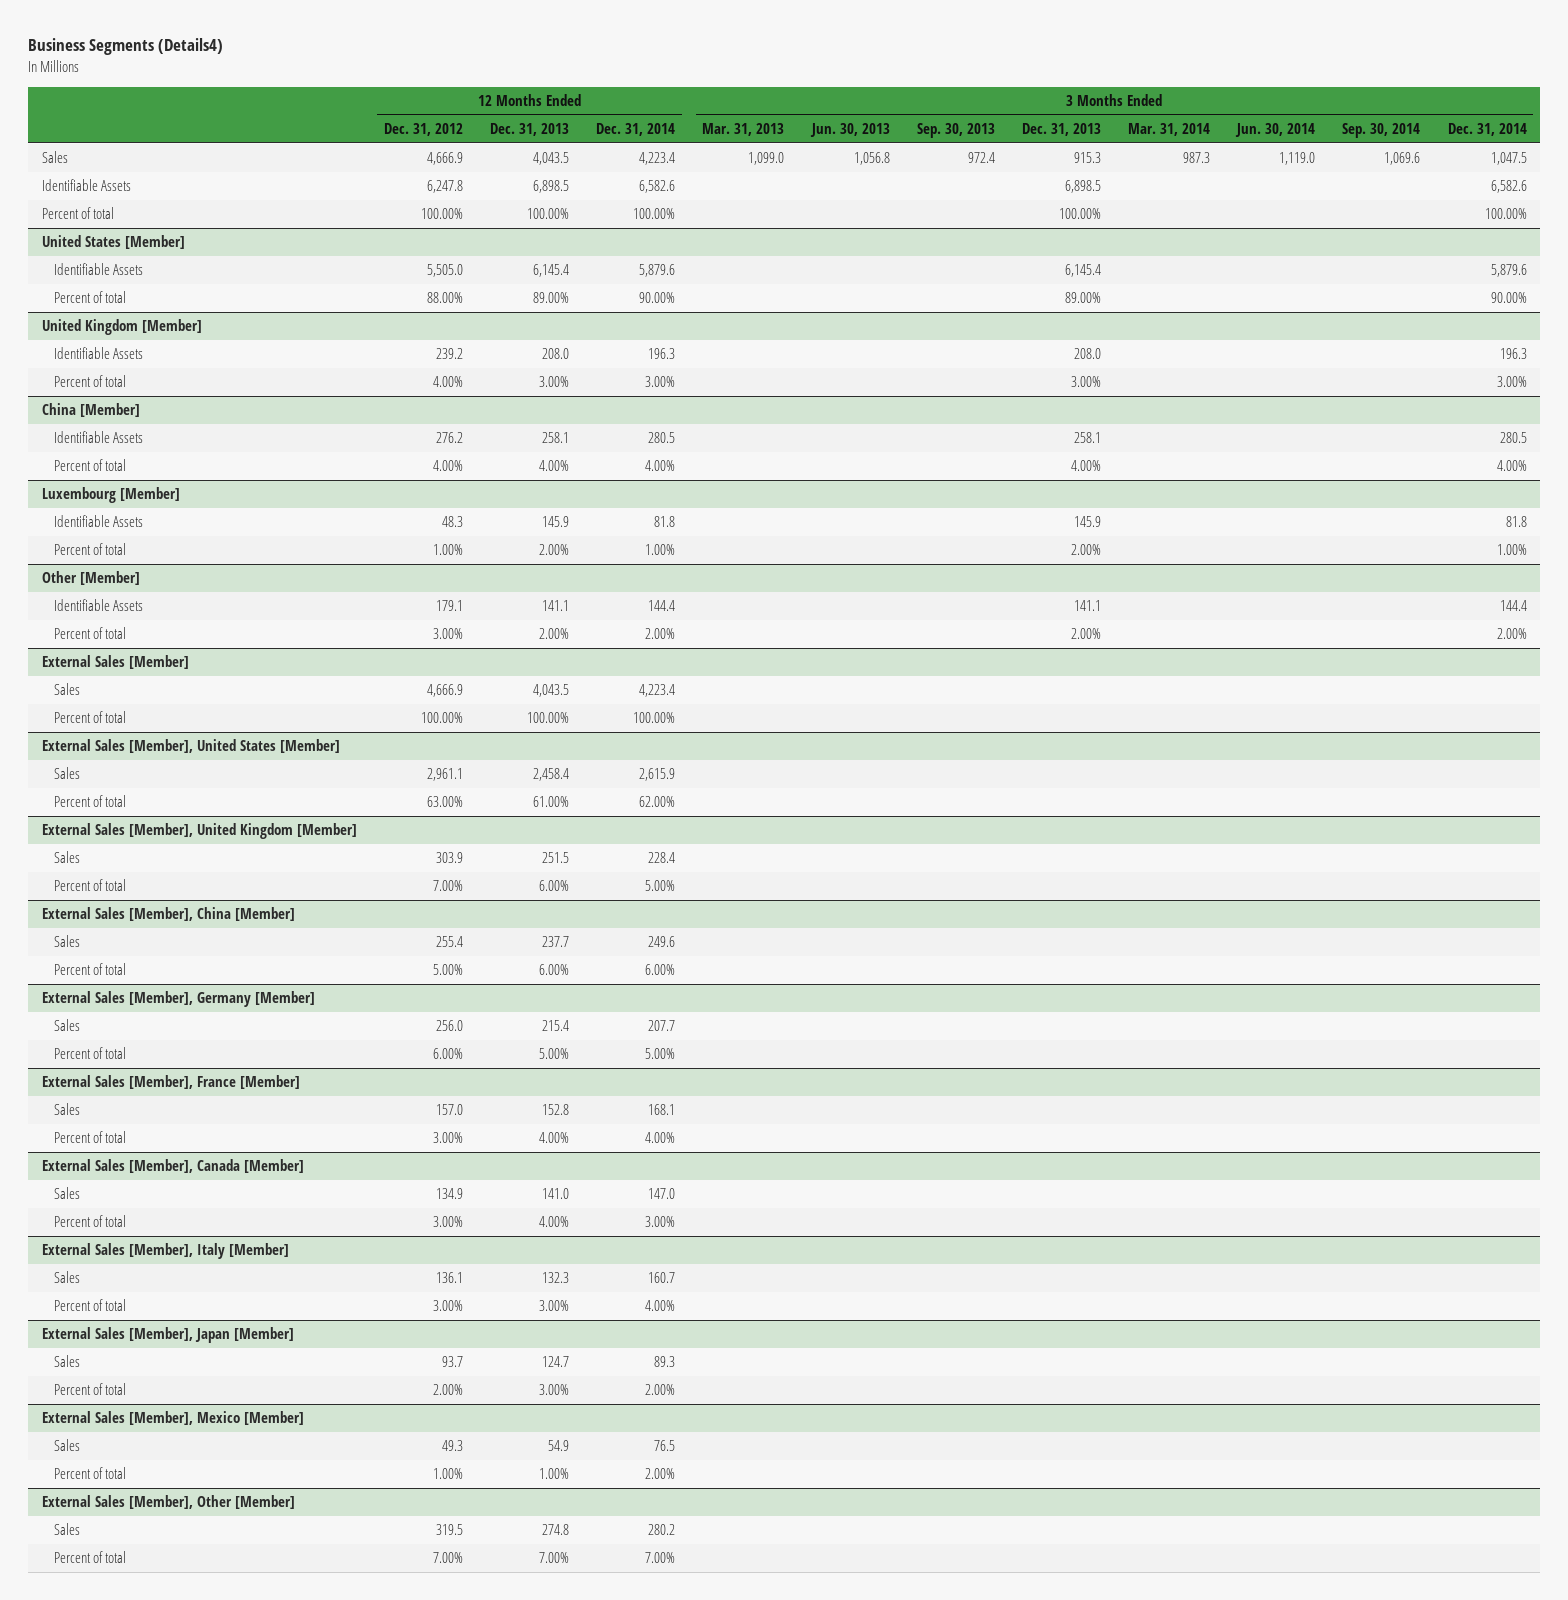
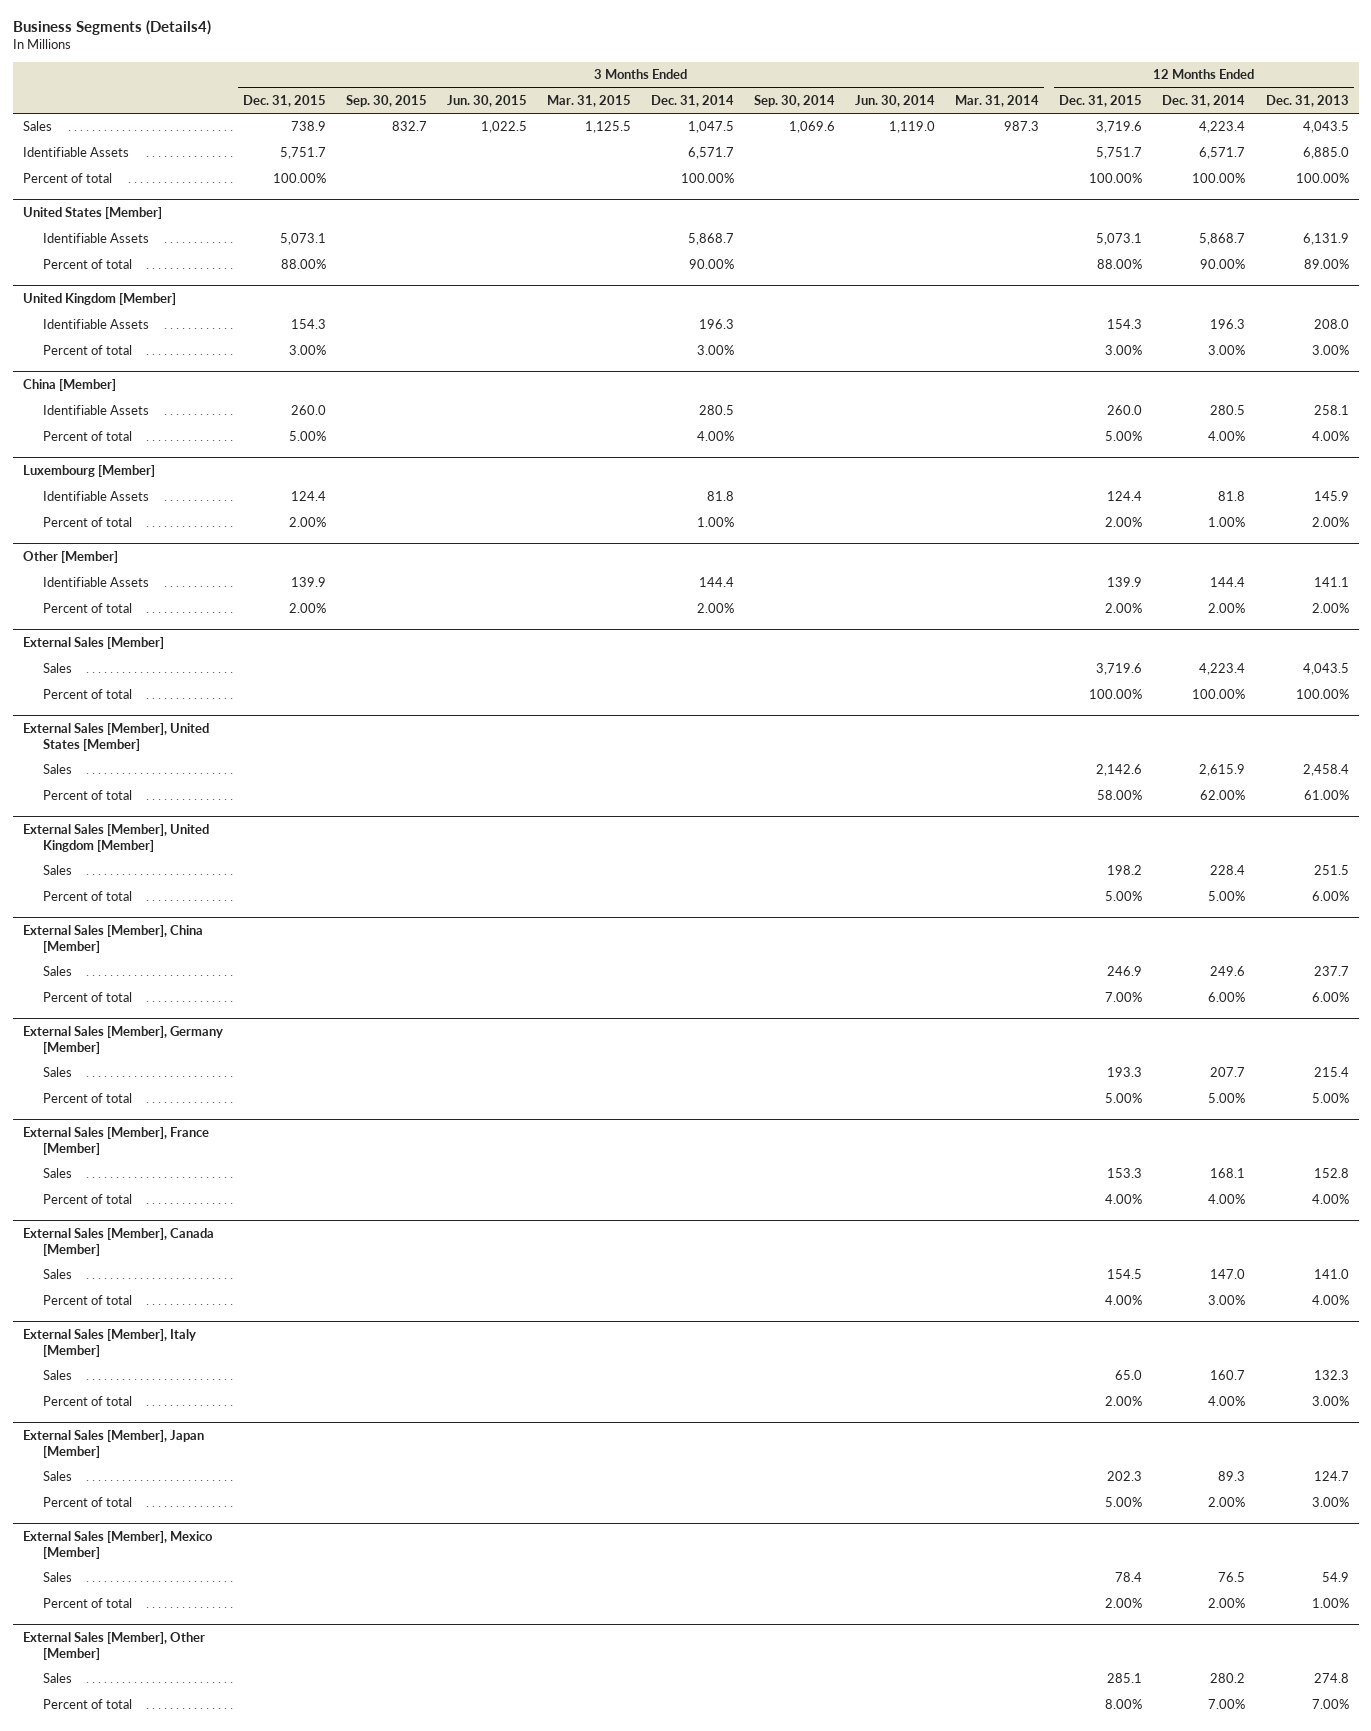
- | 12 Months Ended Dec. 31, 2012 | 12 Months Ended Dec. 31, 2013 | 12 Months Ended Dec. 31, 2014 | 3 Months Ended Mar. 31, 2013 | 3 Months Ended Jun. 30, 2013 | 3 Months Ended Sep. 30, 2013 | 3 Months Ended Dec. 31, 2013 | 3 Months Ended Mar. 31, 2014 | 3 Months Ended Jun. 30, 2014 | 3 Months Ended Sep. 30, 2014 | 3 Months Ended Dec. 31, 2014
+ | 3 Months Ended Dec. 31, 2015 | 3 Months Ended Sep. 30, 2015 | 3 Months Ended Jun. 30, 2015 | 3 Months Ended Mar. 31, 2015 | 3 Months Ended Dec. 31, 2014 | 3 Months Ended Sep. 30, 2014 | 3 Months Ended Jun. 30, 2014 | 3 Months Ended Mar. 31, 2014 | 12 Months Ended Dec. 31, 2015 | 12 Months Ended Dec. 31, 2014 | 12 Months Ended Dec. 31, 2013
- Identifiable Assets | 6,247.8 | 6,898.5 | 6,582.6 | | | | 6,898.5 | | | | 6,582.6
+ Identifiable Assets | 5,751.7 | | | | 6,571.7 | | | | 5,751.7 | 6,571.7 | 6,885.0
@ United States [Member]
- Identifiable Assets | 5,505.0 | 6,145.4 | 5,879.6 | | | | 6,145.4 | | | | 5,879.6
+ Identifiable Assets | 5,073.1 | | | | 5,868.7 | | | | 5,073.1 | 5,868.7 | 6,131.9

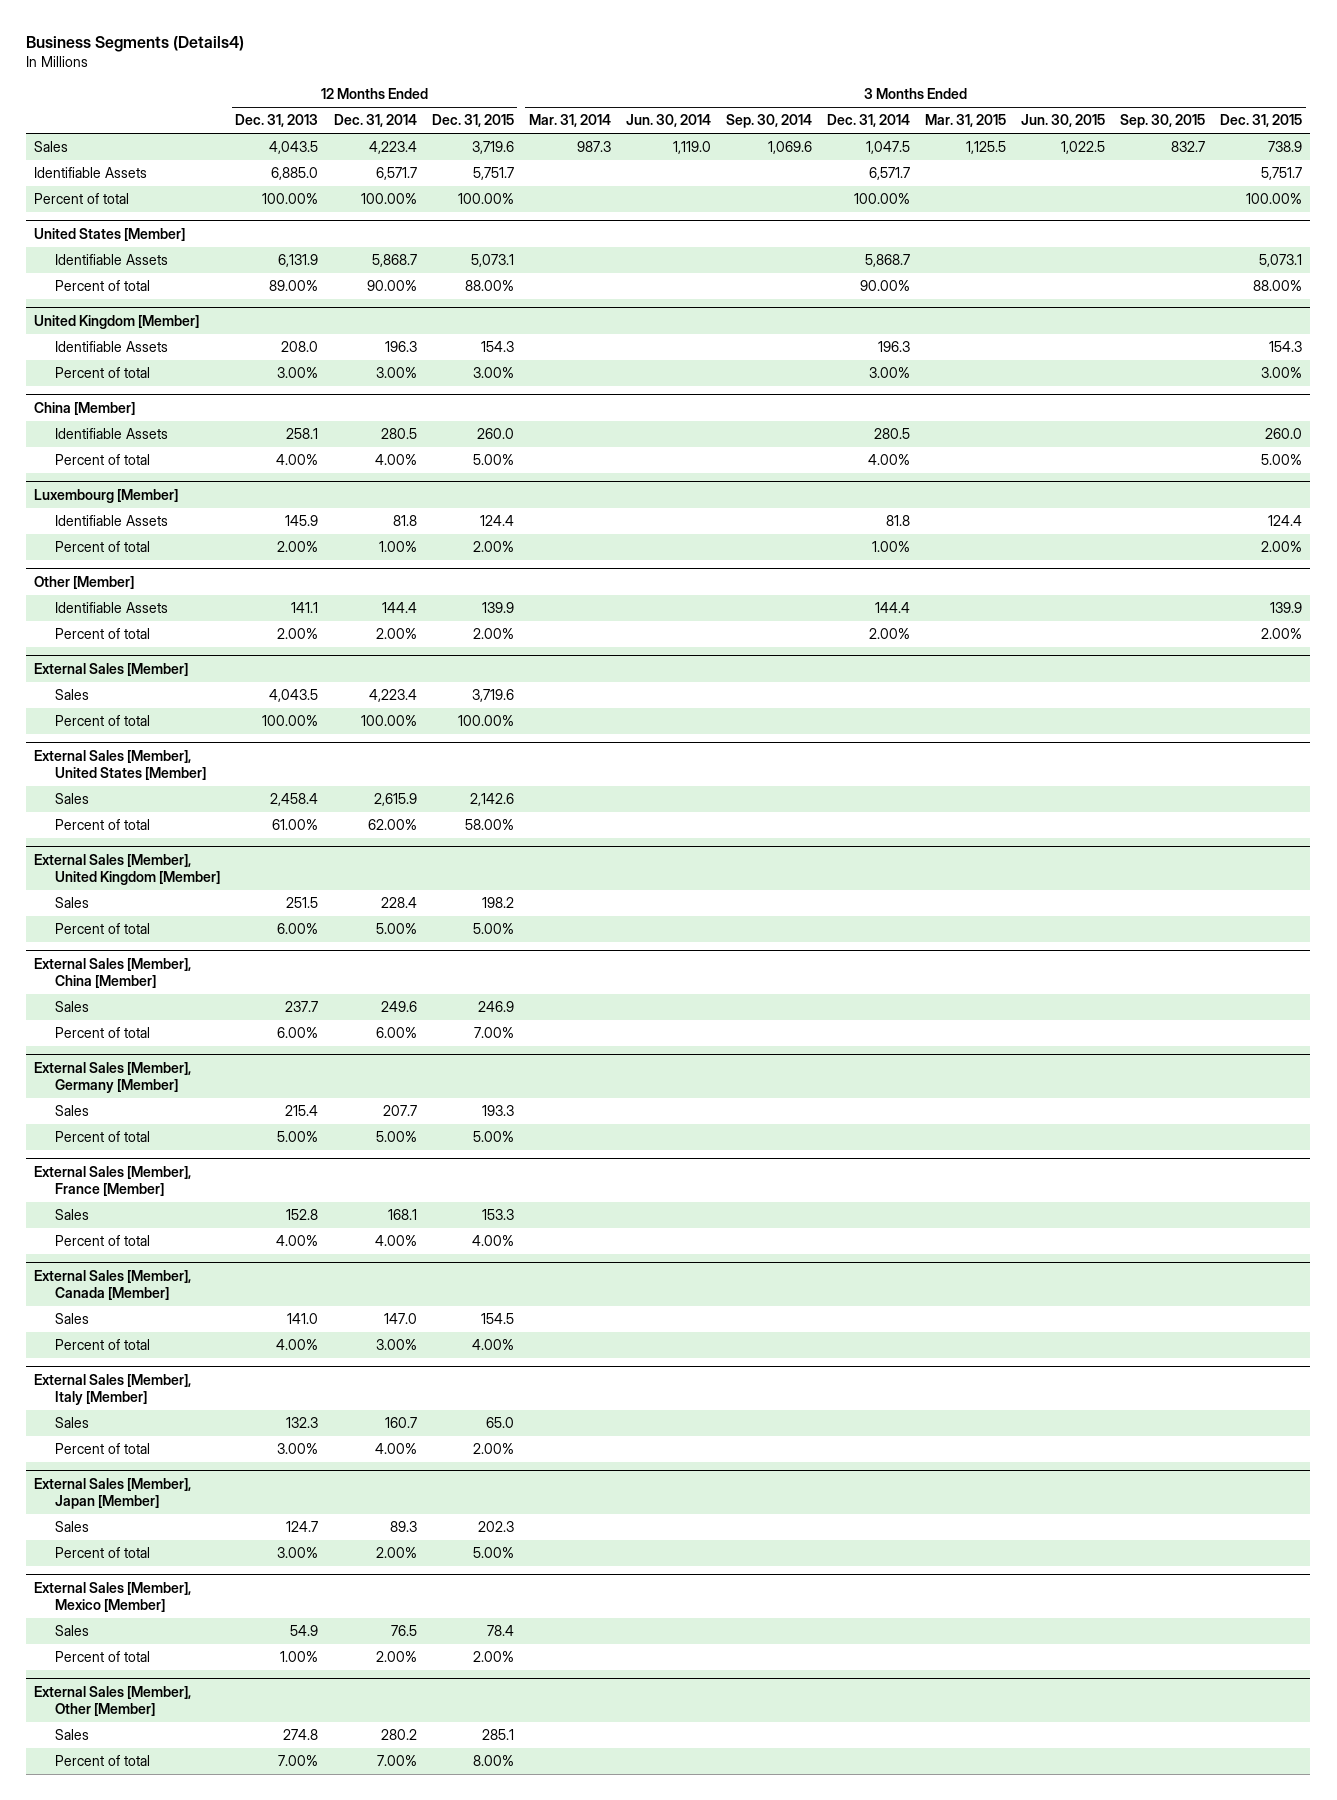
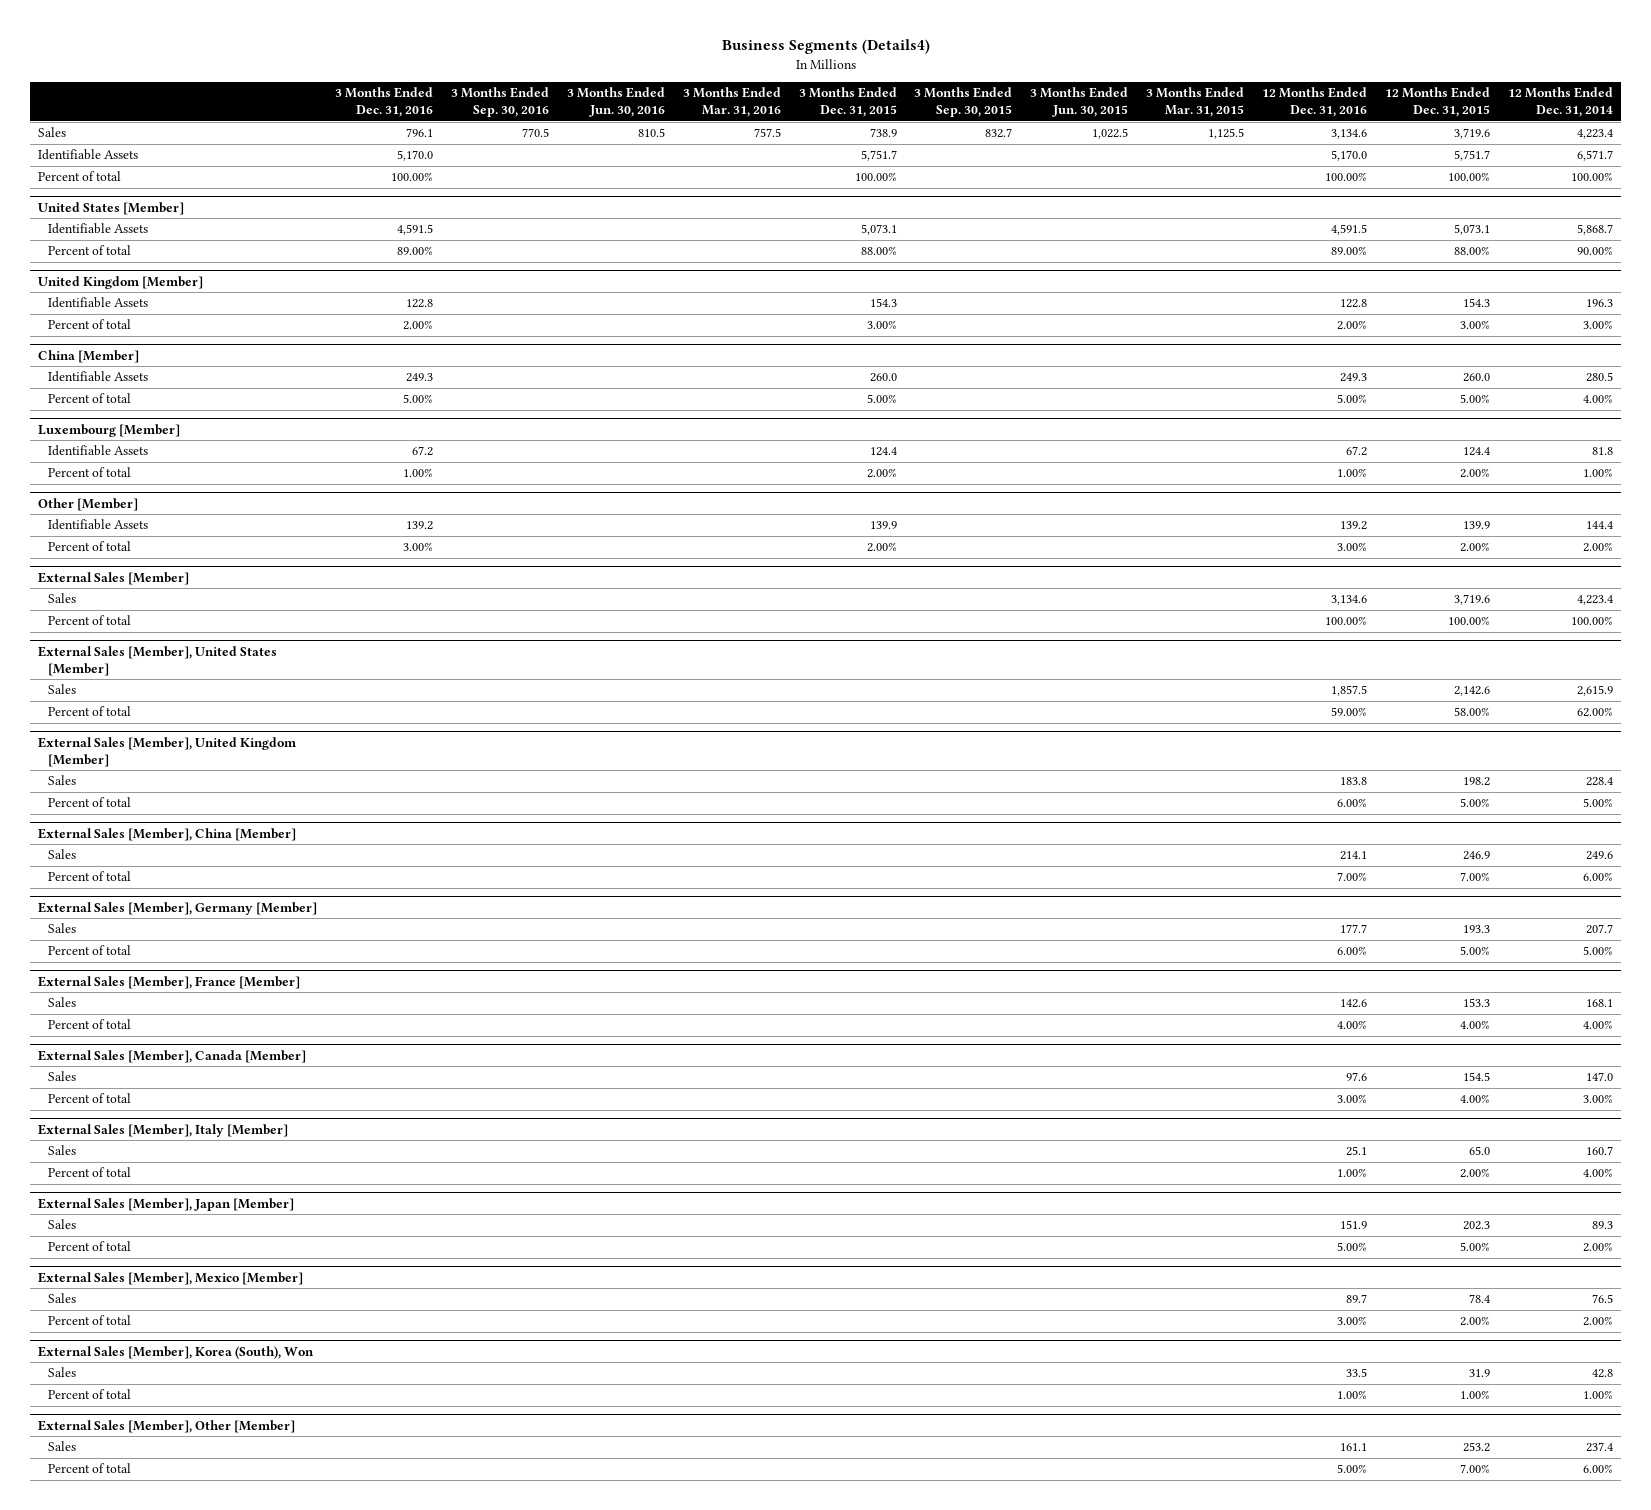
- | 12 Months Ended Dec. 31, 2013 | 12 Months Ended Dec. 31, 2014 | 12 Months Ended Dec. 31, 2015 | 3 Months Ended Mar. 31, 2014 | 3 Months Ended Jun. 30, 2014 | 3 Months Ended Sep. 30, 2014 | 3 Months Ended Dec. 31, 2014 | 3 Months Ended Mar. 31, 2015 | 3 Months Ended Jun. 30, 2015 | 3 Months Ended Sep. 30, 2015 | 3 Months Ended Dec. 31, 2015
+ | 3 Months Ended Dec. 31, 2016 | 3 Months Ended Sep. 30, 2016 | 3 Months Ended Jun. 30, 2016 | 3 Months Ended Mar. 31, 2016 | 3 Months Ended Dec. 31, 2015 | 3 Months Ended Sep. 30, 2015 | 3 Months Ended Jun. 30, 2015 | 3 Months Ended Mar. 31, 2015 | 12 Months Ended Dec. 31, 2016 | 12 Months Ended Dec. 31, 2015 | 12 Months Ended Dec. 31, 2014
+ External Sales [Member], Korea (South), Won
+ Sales | | | | | | | | | 33.5 | 31.9 | 42.8
+ Percent of total | | | | | | | | | 1.00% | 1.00% | 1.00%
@ External Sales [Member], Other [Member]
- Sales | 274.8 | 280.2 | 285.1 | | | | | | | |
- Percent of total | 7.00% | 7.00% | 8.00% | | | | | | | |
+ Sales | | | | | | | | | 161.1 | 253.2 | 237.4
+ Percent of total | | | | | | | | | 5.00% | 7.00% | 6.00%

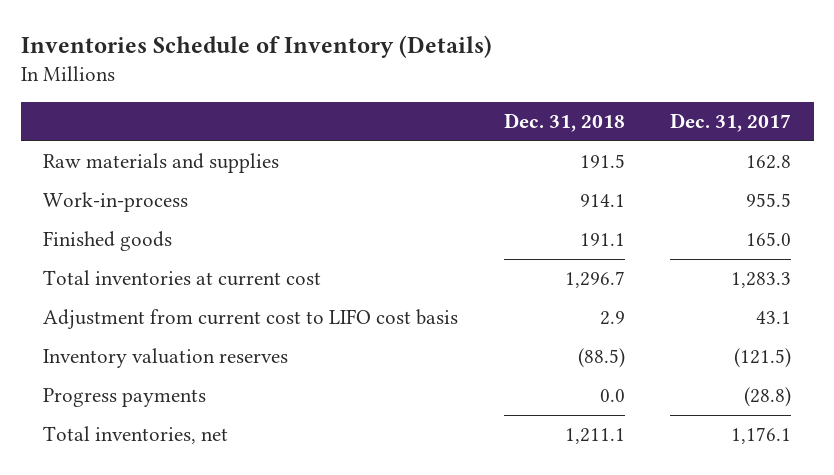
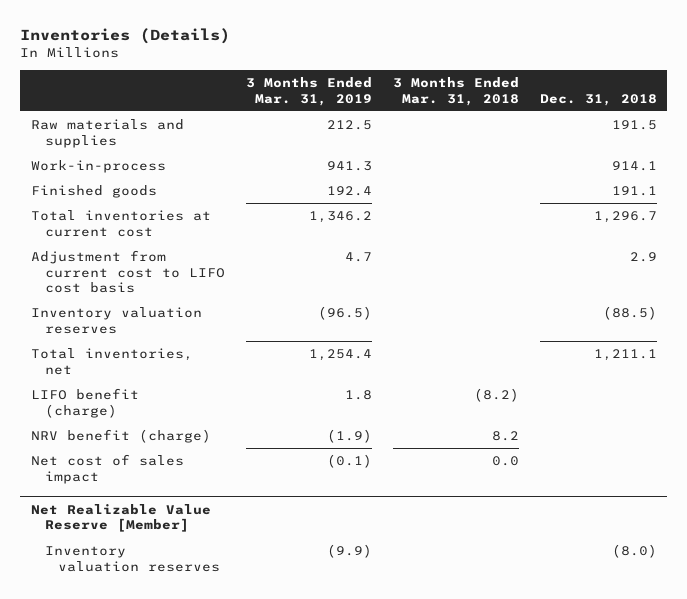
- Inventories Schedule of Inventory (Details)
+ Inventories (Details)
- | Dec. 31, 2018 | Dec. 31, 2017
+ | 3 Months Ended Mar. 31, 2019 | 3 Months Ended Mar. 31, 2018 | Dec. 31, 2018
- Progress payments | 0.0 | (28.8)
+ LIFO benefit (charge) | 1.8 | (8.2) |
+ NRV benefit (charge) | (1.9) | 8.2 |
+ Net cost of sales impact | (0.1) | 0.0 |
+ Net Realizable Value Reserve [Member]
+ Inventory valuation reserves | (9.9) | | (8.0)

